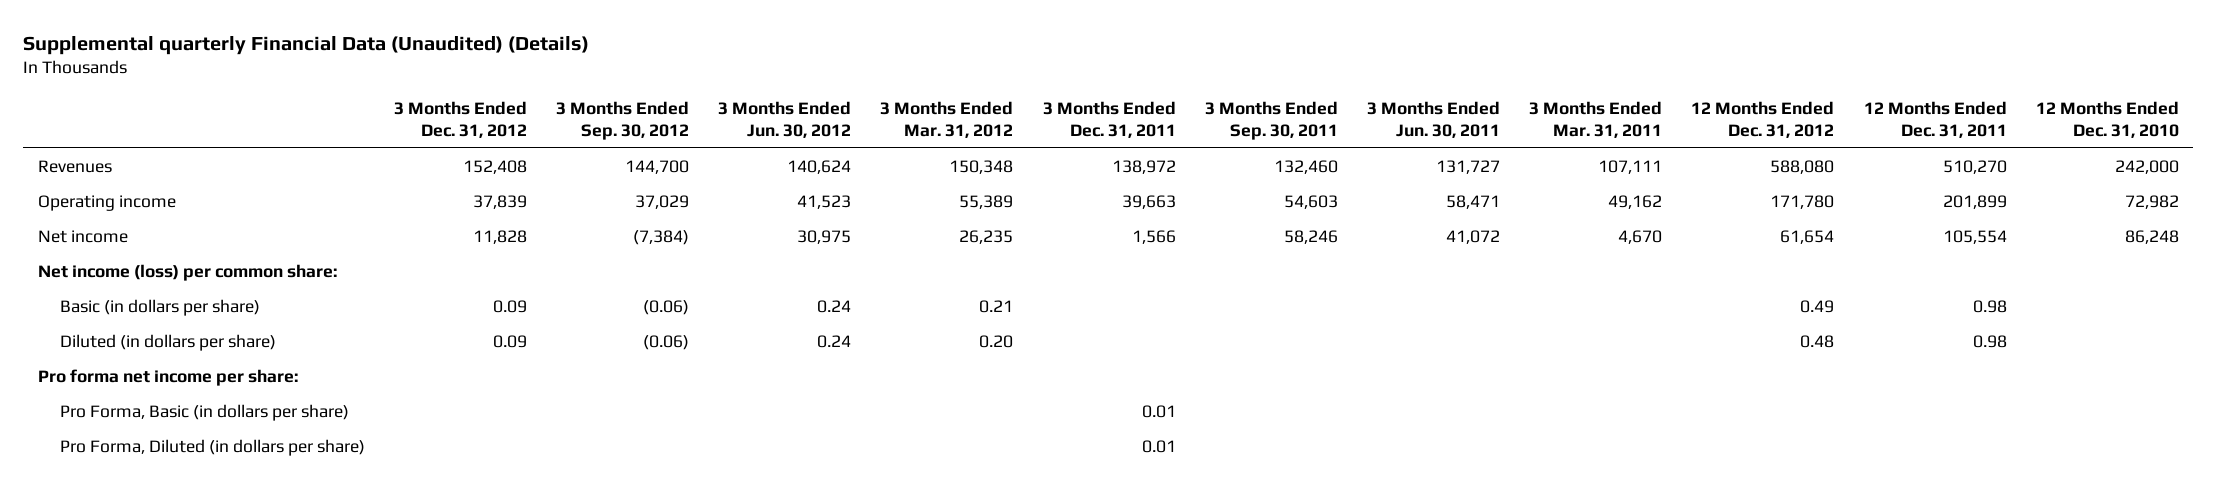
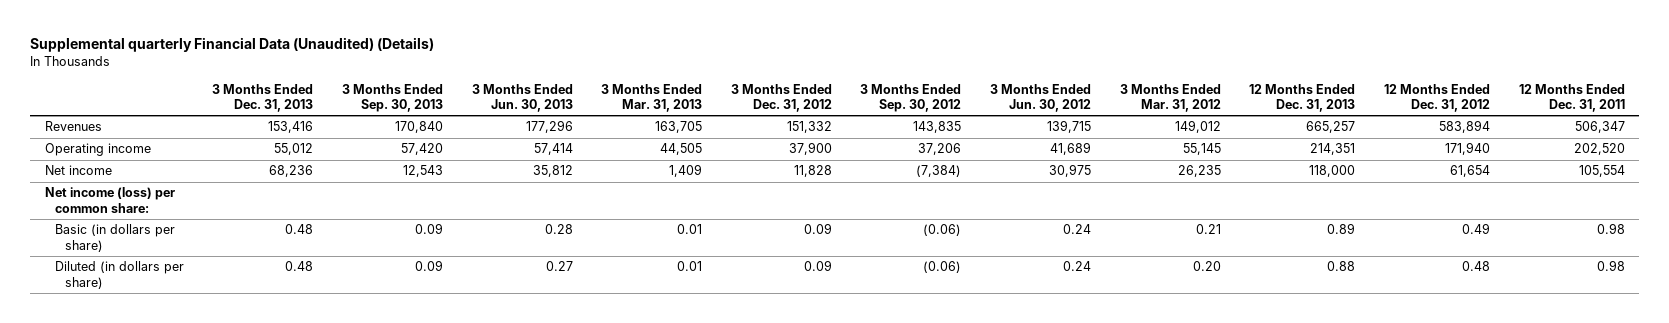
- | 3 Months Ended Dec. 31, 2012 | 3 Months Ended Sep. 30, 2012 | 3 Months Ended Jun. 30, 2012 | 3 Months Ended Mar. 31, 2012 | 3 Months Ended Dec. 31, 2011 | 3 Months Ended Sep. 30, 2011 | 3 Months Ended Jun. 30, 2011 | 3 Months Ended Mar. 31, 2011 | 12 Months Ended Dec. 31, 2012 | 12 Months Ended Dec. 31, 2011 | 12 Months Ended Dec. 31, 2010
+ | 3 Months Ended Dec. 31, 2013 | 3 Months Ended Sep. 30, 2013 | 3 Months Ended Jun. 30, 2013 | 3 Months Ended Mar. 31, 2013 | 3 Months Ended Dec. 31, 2012 | 3 Months Ended Sep. 30, 2012 | 3 Months Ended Jun. 30, 2012 | 3 Months Ended Mar. 31, 2012 | 12 Months Ended Dec. 31, 2013 | 12 Months Ended Dec. 31, 2012 | 12 Months Ended Dec. 31, 2011
- Revenues | 152,408 | 144,700 | 140,624 | 150,348 | 138,972 | 132,460 | 131,727 | 107,111 | 588,080 | 510,270 | 242,000
- Operating income | 37,839 | 37,029 | 41,523 | 55,389 | 39,663 | 54,603 | 58,471 | 49,162 | 171,780 | 201,899 | 72,982
+ Revenues | 153,416 | 170,840 | 177,296 | 163,705 | 151,332 | 143,835 | 139,715 | 149,012 | 665,257 | 583,894 | 506,347
+ Operating income | 55,012 | 57,420 | 57,414 | 44,505 | 37,900 | 37,206 | 41,689 | 55,145 | 214,351 | 171,940 | 202,520
- Pro forma net income per share:
- Pro Forma, Basic (in dollars per share) | | | | | 0.01 | | | | | |
- Pro Forma, Diluted (in dollars per share) | | | | | 0.01 | | | | | |

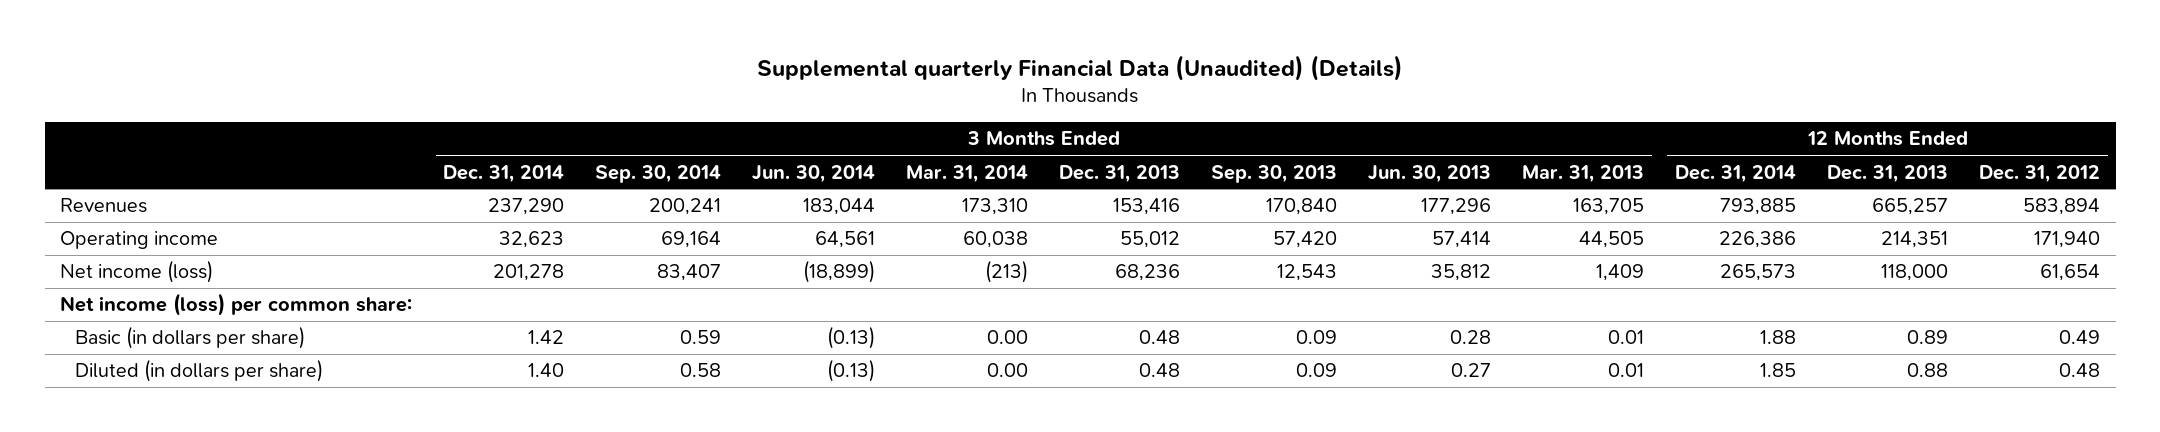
- | 3 Months Ended Dec. 31, 2013 | 3 Months Ended Sep. 30, 2013 | 3 Months Ended Jun. 30, 2013 | 3 Months Ended Mar. 31, 2013 | 3 Months Ended Dec. 31, 2012 | 3 Months Ended Sep. 30, 2012 | 3 Months Ended Jun. 30, 2012 | 3 Months Ended Mar. 31, 2012 | 12 Months Ended Dec. 31, 2013 | 12 Months Ended Dec. 31, 2012 | 12 Months Ended Dec. 31, 2011
+ | 3 Months Ended Dec. 31, 2014 | 3 Months Ended Sep. 30, 2014 | 3 Months Ended Jun. 30, 2014 | 3 Months Ended Mar. 31, 2014 | 3 Months Ended Dec. 31, 2013 | 3 Months Ended Sep. 30, 2013 | 3 Months Ended Jun. 30, 2013 | 3 Months Ended Mar. 31, 2013 | 12 Months Ended Dec. 31, 2014 | 12 Months Ended Dec. 31, 2013 | 12 Months Ended Dec. 31, 2012
- Net income | 68,236 | 12,543 | 35,812 | 1,409 | 11,828 | (7,384) | 30,975 | 26,235 | 118,000 | 61,654 | 105,554
+ Net income (loss) | 201,278 | 83,407 | (18,899) | (213) | 68,236 | 12,543 | 35,812 | 1,409 | 265,573 | 118,000 | 61,654

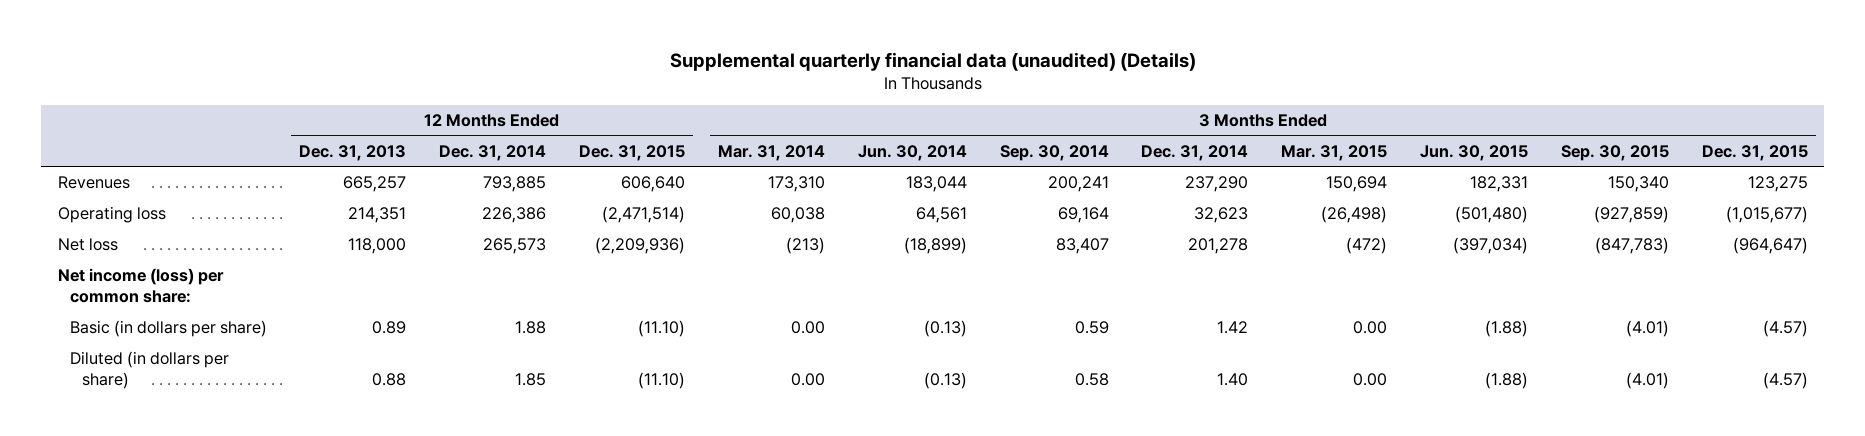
- Supplemental quarterly Financial Data (Unaudited) (Details)
+ Supplemental quarterly financial data (unaudited) (Details)
- | 3 Months Ended Dec. 31, 2014 | 3 Months Ended Sep. 30, 2014 | 3 Months Ended Jun. 30, 2014 | 3 Months Ended Mar. 31, 2014 | 3 Months Ended Dec. 31, 2013 | 3 Months Ended Sep. 30, 2013 | 3 Months Ended Jun. 30, 2013 | 3 Months Ended Mar. 31, 2013 | 12 Months Ended Dec. 31, 2014 | 12 Months Ended Dec. 31, 2013 | 12 Months Ended Dec. 31, 2012
+ | 12 Months Ended Dec. 31, 2013 | 12 Months Ended Dec. 31, 2014 | 12 Months Ended Dec. 31, 2015 | 3 Months Ended Mar. 31, 2014 | 3 Months Ended Jun. 30, 2014 | 3 Months Ended Sep. 30, 2014 | 3 Months Ended Dec. 31, 2014 | 3 Months Ended Mar. 31, 2015 | 3 Months Ended Jun. 30, 2015 | 3 Months Ended Sep. 30, 2015 | 3 Months Ended Dec. 31, 2015
- Operating income | 32,623 | 69,164 | 64,561 | 60,038 | 55,012 | 57,420 | 57,414 | 44,505 | 226,386 | 214,351 | 171,940
- Net income (loss) | 201,278 | 83,407 | (18,899) | (213) | 68,236 | 12,543 | 35,812 | 1,409 | 265,573 | 118,000 | 61,654
+ Operating loss | 214,351 | 226,386 | (2,471,514) | 60,038 | 64,561 | 69,164 | 32,623 | (26,498) | (501,480) | (927,859) | (1,015,677)
+ Net loss | 118,000 | 265,573 | (2,209,936) | (213) | (18,899) | 83,407 | 201,278 | (472) | (397,034) | (847,783) | (964,647)

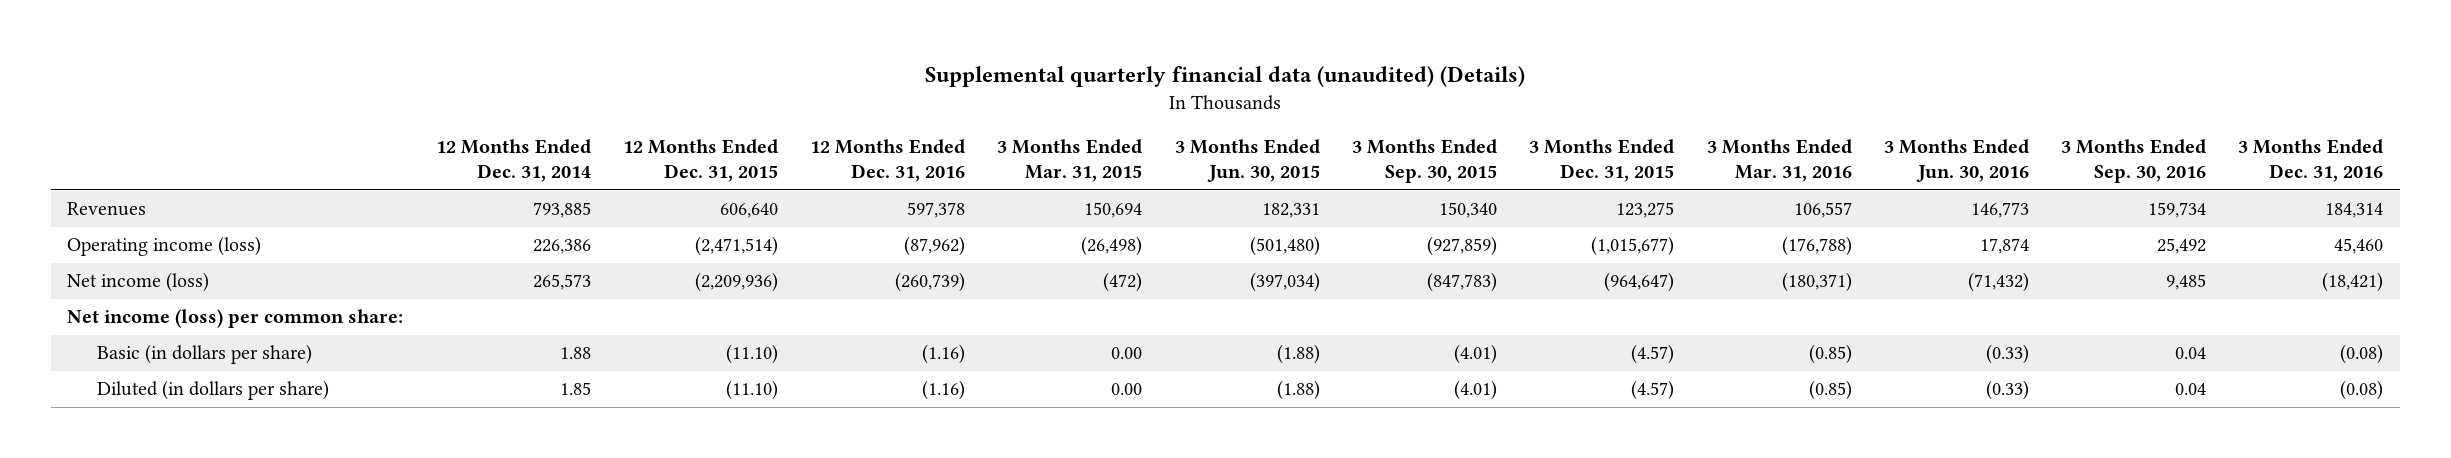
- | 12 Months Ended Dec. 31, 2013 | 12 Months Ended Dec. 31, 2014 | 12 Months Ended Dec. 31, 2015 | 3 Months Ended Mar. 31, 2014 | 3 Months Ended Jun. 30, 2014 | 3 Months Ended Sep. 30, 2014 | 3 Months Ended Dec. 31, 2014 | 3 Months Ended Mar. 31, 2015 | 3 Months Ended Jun. 30, 2015 | 3 Months Ended Sep. 30, 2015 | 3 Months Ended Dec. 31, 2015
+ | 12 Months Ended Dec. 31, 2014 | 12 Months Ended Dec. 31, 2015 | 12 Months Ended Dec. 31, 2016 | 3 Months Ended Mar. 31, 2015 | 3 Months Ended Jun. 30, 2015 | 3 Months Ended Sep. 30, 2015 | 3 Months Ended Dec. 31, 2015 | 3 Months Ended Mar. 31, 2016 | 3 Months Ended Jun. 30, 2016 | 3 Months Ended Sep. 30, 2016 | 3 Months Ended Dec. 31, 2016
- Operating loss | 214,351 | 226,386 | (2,471,514) | 60,038 | 64,561 | 69,164 | 32,623 | (26,498) | (501,480) | (927,859) | (1,015,677)
- Net loss | 118,000 | 265,573 | (2,209,936) | (213) | (18,899) | 83,407 | 201,278 | (472) | (397,034) | (847,783) | (964,647)
+ Operating income (loss) | 226,386 | (2,471,514) | (87,962) | (26,498) | (501,480) | (927,859) | (1,015,677) | (176,788) | 17,874 | 25,492 | 45,460
+ Net income (loss) | 265,573 | (2,209,936) | (260,739) | (472) | (397,034) | (847,783) | (964,647) | (180,371) | (71,432) | 9,485 | (18,421)

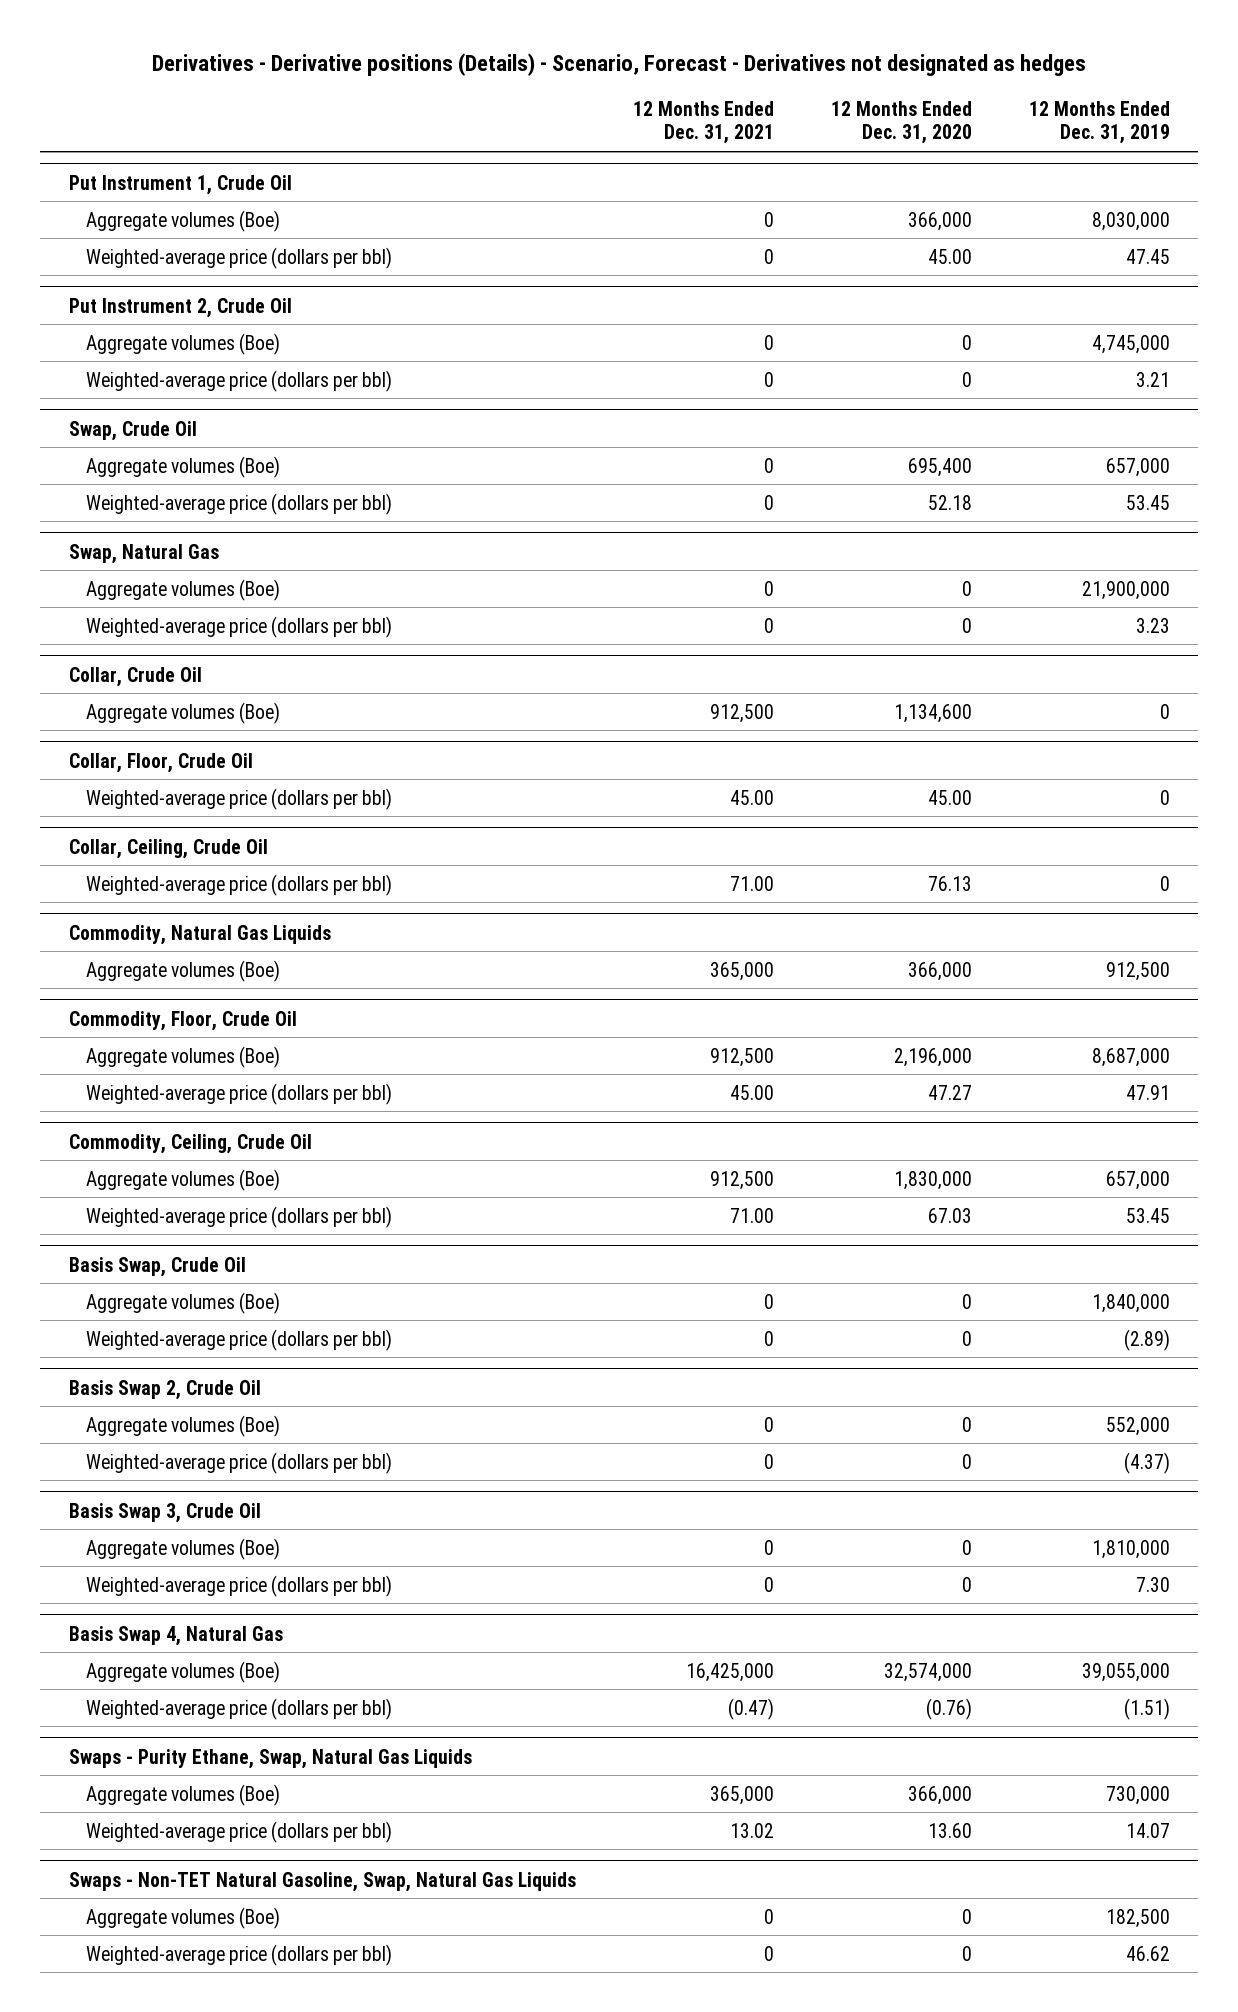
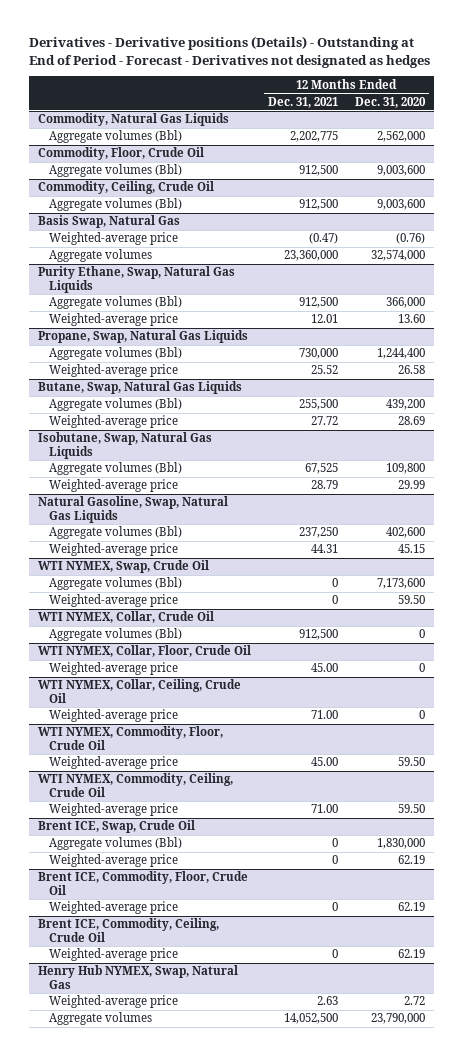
- Derivatives - Derivative positions (Details) - Scenario, Forecast - Derivatives not designated as hedges
+ Derivatives - Derivative positions (Details) - Outstanding at End of Period - Forecast - Derivatives not designated as hedges
- | 12 Months Ended Dec. 31, 2021 | 12 Months Ended Dec. 31, 2020 | 12 Months Ended Dec. 31, 2019
+ | 12 Months Ended Dec. 31, 2021 | 12 Months Ended Dec. 31, 2020
- Put Instrument 1, Crude Oil
- Aggregate volumes (Boe) | 0 | 366,000 | 8,030,000
- Weighted-average price (dollars per bbl) | 0 | 45.00 | 47.45
- Put Instrument 2, Crude Oil
- Aggregate volumes (Boe) | 0 | 0 | 4,745,000
- Weighted-average price (dollars per bbl) | 0 | 0 | 3.21
- Swap, Crude Oil
- Aggregate volumes (Boe) | 0 | 695,400 | 657,000
- Weighted-average price (dollars per bbl) | 0 | 52.18 | 53.45
- Swap, Natural Gas
- Aggregate volumes (Boe) | 0 | 0 | 21,900,000
- Weighted-average price (dollars per bbl) | 0 | 0 | 3.23
- Collar, Crude Oil
- Aggregate volumes (Boe) | 912,500 | 1,134,600 | 0
- Collar, Floor, Crude Oil
- Weighted-average price (dollars per bbl) | 45.00 | 45.00 | 0
- Collar, Ceiling, Crude Oil
- Weighted-average price (dollars per bbl) | 71.00 | 76.13 | 0
@ Commodity, Natural Gas Liquids
- Aggregate volumes (Boe) | 365,000 | 366,000 | 912,500
+ Aggregate volumes (Bbl) | 2,202,775 | 2,562,000
@ Commodity, Floor, Crude Oil
- Aggregate volumes (Boe) | 912,500 | 2,196,000 | 8,687,000
- Weighted-average price (dollars per bbl) | 45.00 | 47.27 | 47.91
+ Aggregate volumes (Bbl) | 912,500 | 9,003,600
@ Commodity, Ceiling, Crude Oil
- Aggregate volumes (Boe) | 912,500 | 1,830,000 | 657,000
- Weighted-average price (dollars per bbl) | 71.00 | 67.03 | 53.45
- Basis Swap, Crude Oil
- Aggregate volumes (Boe) | 0 | 0 | 1,840,000
- Weighted-average price (dollars per bbl) | 0 | 0 | (2.89)
- Basis Swap 2, Crude Oil
- Aggregate volumes (Boe) | 0 | 0 | 552,000
- Weighted-average price (dollars per bbl) | 0 | 0 | (4.37)
- Basis Swap 3, Crude Oil
- Aggregate volumes (Boe) | 0 | 0 | 1,810,000
- Weighted-average price (dollars per bbl) | 0 | 0 | 7.30
- Basis Swap 4, Natural Gas
- Aggregate volumes (Boe) | 16,425,000 | 32,574,000 | 39,055,000
- Weighted-average price (dollars per bbl) | (0.47) | (0.76) | (1.51)
- Swaps - Purity Ethane, Swap, Natural Gas Liquids
- Aggregate volumes (Boe) | 365,000 | 366,000 | 730,000
- Weighted-average price (dollars per bbl) | 13.02 | 13.60 | 14.07
- Swaps - Non-TET Natural Gasoline, Swap, Natural Gas Liquids
- Aggregate volumes (Boe) | 0 | 0 | 182,500
- Weighted-average price (dollars per bbl) | 0 | 0 | 46.62
@ Commodity, Ceiling, Crude Oil
+ Aggregate volumes (Bbl) | 912,500 | 9,003,600
+ Basis Swap, Natural Gas
+ Weighted-average price | (0.47) | (0.76)
+ Aggregate volumes | 23,360,000 | 32,574,000
+ Purity Ethane, Swap, Natural Gas Liquids
+ Aggregate volumes (Bbl) | 912,500 | 366,000
+ Weighted-average price | 12.01 | 13.60
+ Propane, Swap, Natural Gas Liquids
+ Aggregate volumes (Bbl) | 730,000 | 1,244,400
+ Weighted-average price | 25.52 | 26.58
+ Butane, Swap, Natural Gas Liquids
+ Aggregate volumes (Bbl) | 255,500 | 439,200
+ Weighted-average price | 27.72 | 28.69
+ Isobutane, Swap, Natural Gas Liquids
+ Aggregate volumes (Bbl) | 67,525 | 109,800
+ Weighted-average price | 28.79 | 29.99
+ Natural Gasoline, Swap, Natural Gas Liquids
+ Aggregate volumes (Bbl) | 237,250 | 402,600
+ Weighted-average price | 44.31 | 45.15
+ WTI NYMEX, Swap, Crude Oil
+ Aggregate volumes (Bbl) | 0 | 7,173,600
+ Weighted-average price | 0 | 59.50
+ WTI NYMEX, Collar, Crude Oil
+ Aggregate volumes (Bbl) | 912,500 | 0
+ WTI NYMEX, Collar, Floor, Crude Oil
+ Weighted-average price | 45.00 | 0
+ WTI NYMEX, Collar, Ceiling, Crude Oil
+ Weighted-average price | 71.00 | 0
+ WTI NYMEX, Commodity, Floor, Crude Oil
+ Weighted-average price | 45.00 | 59.50
+ WTI NYMEX, Commodity, Ceiling, Crude Oil
+ Weighted-average price | 71.00 | 59.50
+ Brent ICE, Swap, Crude Oil
+ Aggregate volumes (Bbl) | 0 | 1,830,000
+ Weighted-average price | 0 | 62.19
+ Brent ICE, Commodity, Floor, Crude Oil
+ Weighted-average price | 0 | 62.19
+ Brent ICE, Commodity, Ceiling, Crude Oil
+ Weighted-average price | 0 | 62.19
+ Henry Hub NYMEX, Swap, Natural Gas
+ Weighted-average price | 2.63 | 2.72
+ Aggregate volumes | 14,052,500 | 23,790,000

